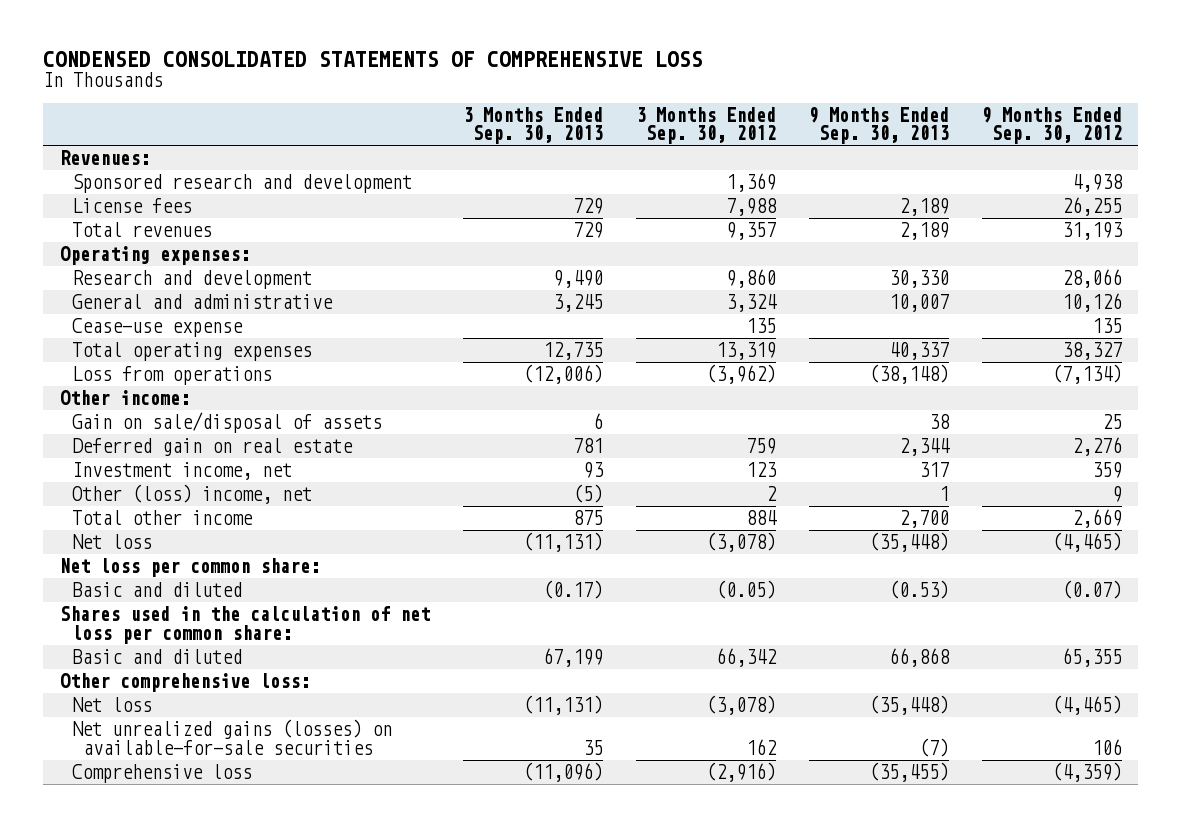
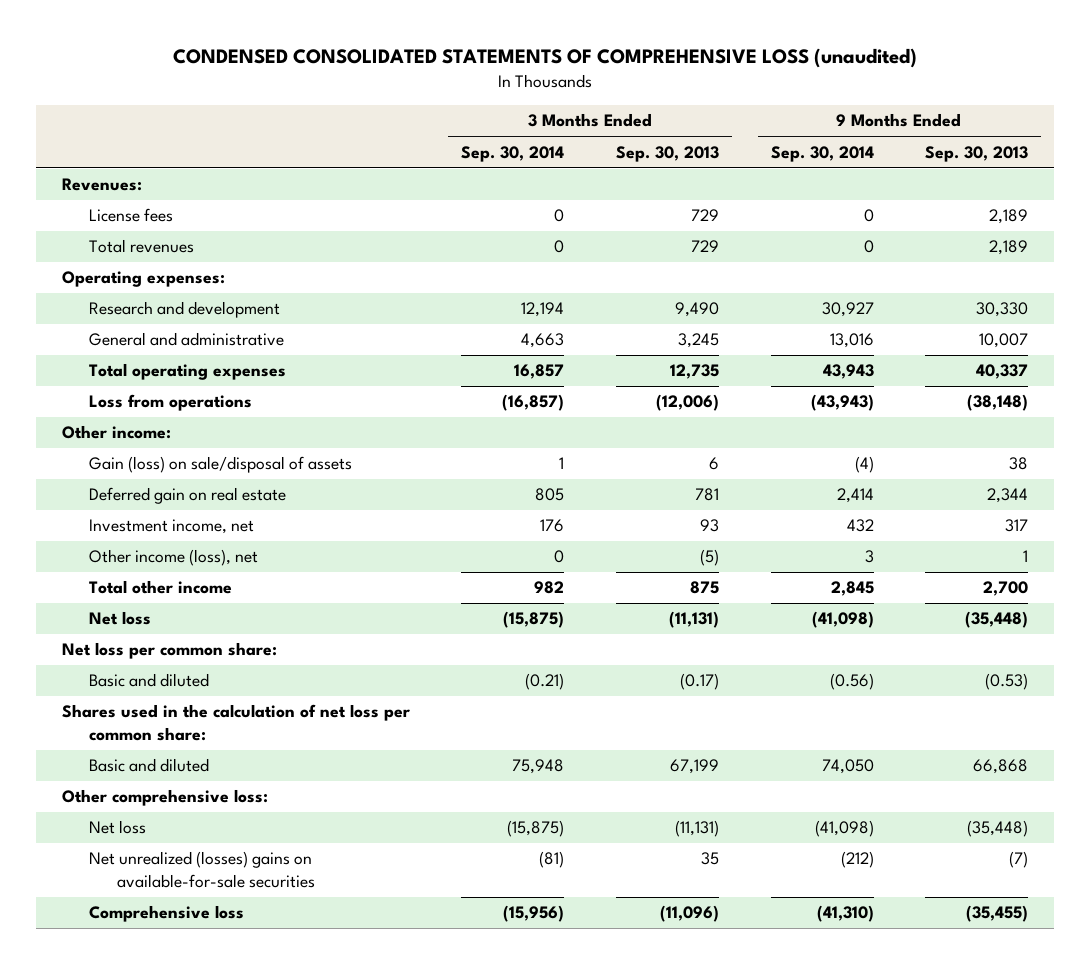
- CONDENSED CONSOLIDATED STATEMENTS OF COMPREHENSIVE LOSS
+ CONDENSED CONSOLIDATED STATEMENTS OF COMPREHENSIVE LOSS (unaudited)
- | 3 Months Ended Sep. 30, 2013 | 3 Months Ended Sep. 30, 2012 | 9 Months Ended Sep. 30, 2013 | 9 Months Ended Sep. 30, 2012
+ | 3 Months Ended Sep. 30, 2014 | 3 Months Ended Sep. 30, 2013 | 9 Months Ended Sep. 30, 2014 | 9 Months Ended Sep. 30, 2013
- Sponsored research and development | | 1,369 | | 4,938
- Cease-use expense | | 135 | | 135
- Gain on sale/disposal of assets | 6 | | 38 | 25
+ Gain (loss) on sale/disposal of assets | 1 | 6 | (4) | 38
- Other (loss) income, net | (5) | 2 | 1 | 9
+ Other income (loss), net | 0 | (5) | 3 | 1
- Net unrealized gains (losses) on available-for-sale securities | 35 | 162 | (7) | 106
+ Net unrealized (losses) gains on available-for-sale securities | (81) | 35 | (212) | (7)

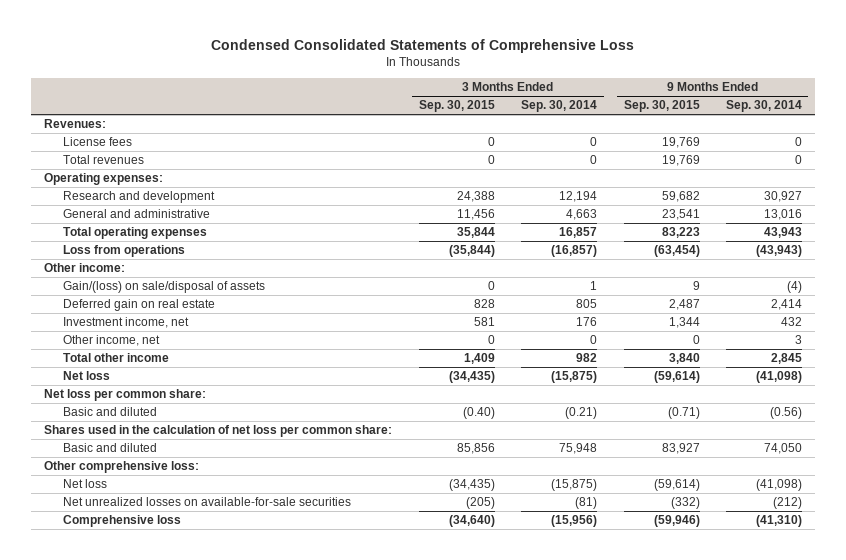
- CONDENSED CONSOLIDATED STATEMENTS OF COMPREHENSIVE LOSS (unaudited)
+ Condensed Consolidated Statements of Comprehensive Loss
- | 3 Months Ended Sep. 30, 2014 | 3 Months Ended Sep. 30, 2013 | 9 Months Ended Sep. 30, 2014 | 9 Months Ended Sep. 30, 2013
+ | 3 Months Ended Sep. 30, 2015 | 3 Months Ended Sep. 30, 2014 | 9 Months Ended Sep. 30, 2015 | 9 Months Ended Sep. 30, 2014
- Gain (loss) on sale/disposal of assets | 1 | 6 | (4) | 38
+ Gain/(loss) on sale/disposal of assets | 0 | 1 | 9 | (4)
- Other income (loss), net | 0 | (5) | 3 | 1
+ Other income, net | 0 | 0 | 0 | 3
- Net unrealized (losses) gains on available-for-sale securities | (81) | 35 | (212) | (7)
+ Net unrealized losses on available-for-sale securities | (205) | (81) | (332) | (212)

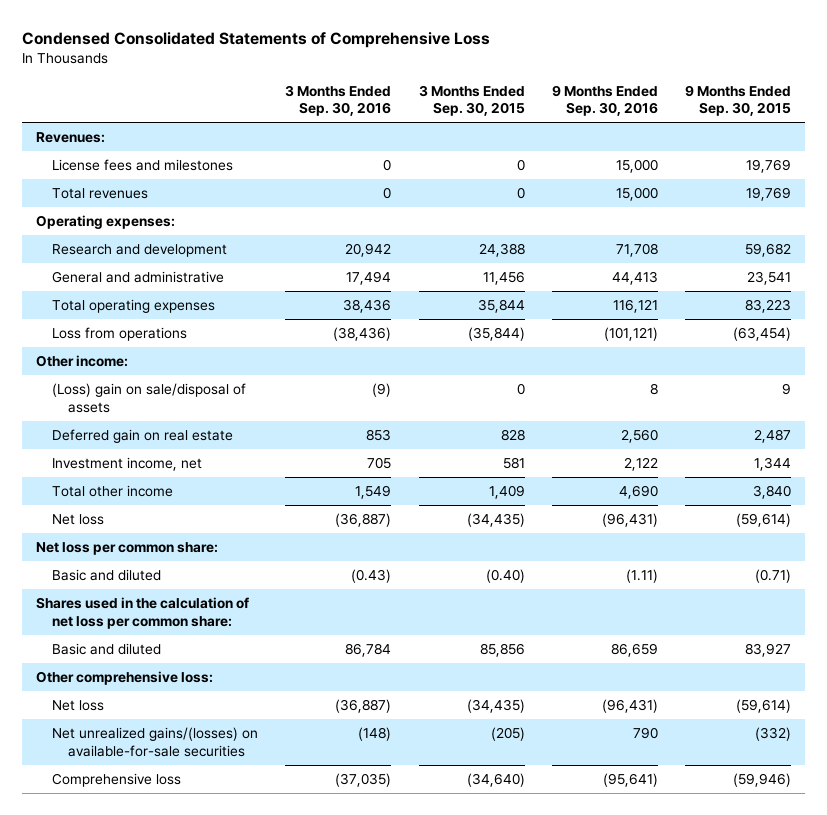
- | 3 Months Ended Sep. 30, 2015 | 3 Months Ended Sep. 30, 2014 | 9 Months Ended Sep. 30, 2015 | 9 Months Ended Sep. 30, 2014
+ | 3 Months Ended Sep. 30, 2016 | 3 Months Ended Sep. 30, 2015 | 9 Months Ended Sep. 30, 2016 | 9 Months Ended Sep. 30, 2015
- License fees | 0 | 0 | 19,769 | 0
+ License fees and milestones | 0 | 0 | 15,000 | 19,769
- Gain/(loss) on sale/disposal of assets | 0 | 1 | 9 | (4)
+ (Loss) gain on sale/disposal of assets | (9) | 0 | 8 | 9
- Other income, net | 0 | 0 | 0 | 3
- Net unrealized losses on available-for-sale securities | (205) | (81) | (332) | (212)
+ Net unrealized gains/(losses) on available-for-sale securities | (148) | (205) | 790 | (332)

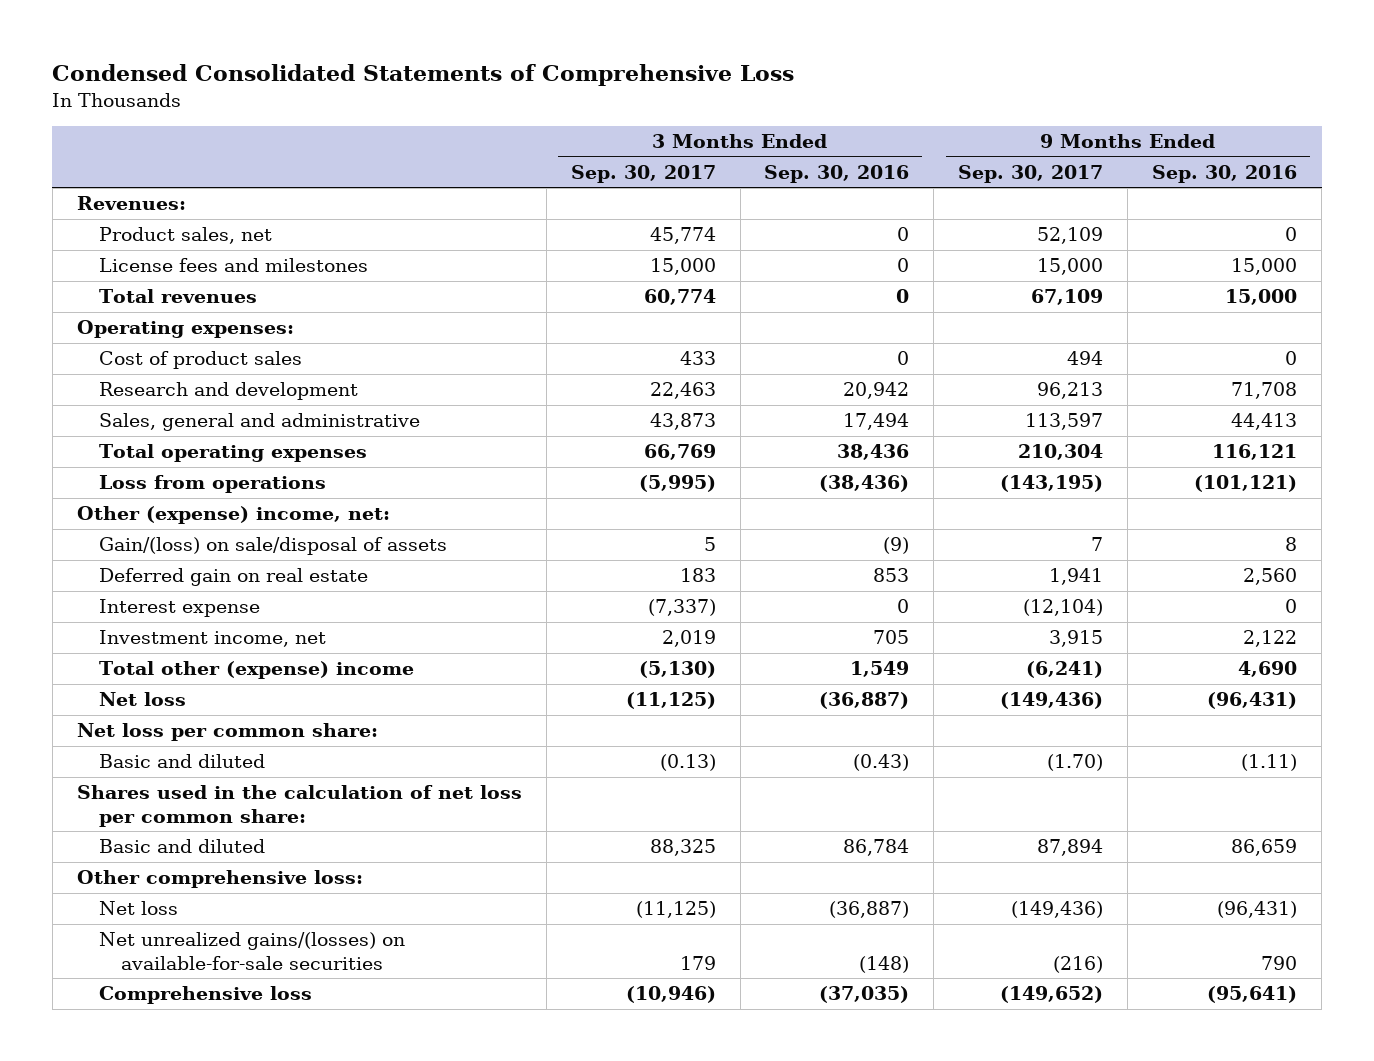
- | 3 Months Ended Sep. 30, 2016 | 3 Months Ended Sep. 30, 2015 | 9 Months Ended Sep. 30, 2016 | 9 Months Ended Sep. 30, 2015
+ | 3 Months Ended Sep. 30, 2017 | 3 Months Ended Sep. 30, 2016 | 9 Months Ended Sep. 30, 2017 | 9 Months Ended Sep. 30, 2016
+ Product sales, net | 45,774 | 0 | 52,109 | 0
+ Cost of product sales | 433 | 0 | 494 | 0
- General and administrative | 17,494 | 11,456 | 44,413 | 23,541
+ Sales, general and administrative | 43,873 | 17,494 | 113,597 | 44,413
- Other income:
- (Loss) gain on sale/disposal of assets | (9) | 0 | 8 | 9
+ Other (expense) income, net:
+ Gain/(loss) on sale/disposal of assets | 5 | (9) | 7 | 8
+ Interest expense | (7,337) | 0 | (12,104) | 0
- Total other income | 1,549 | 1,409 | 4,690 | 3,840
+ Total other (expense) income | (5,130) | 1,549 | (6,241) | 4,690

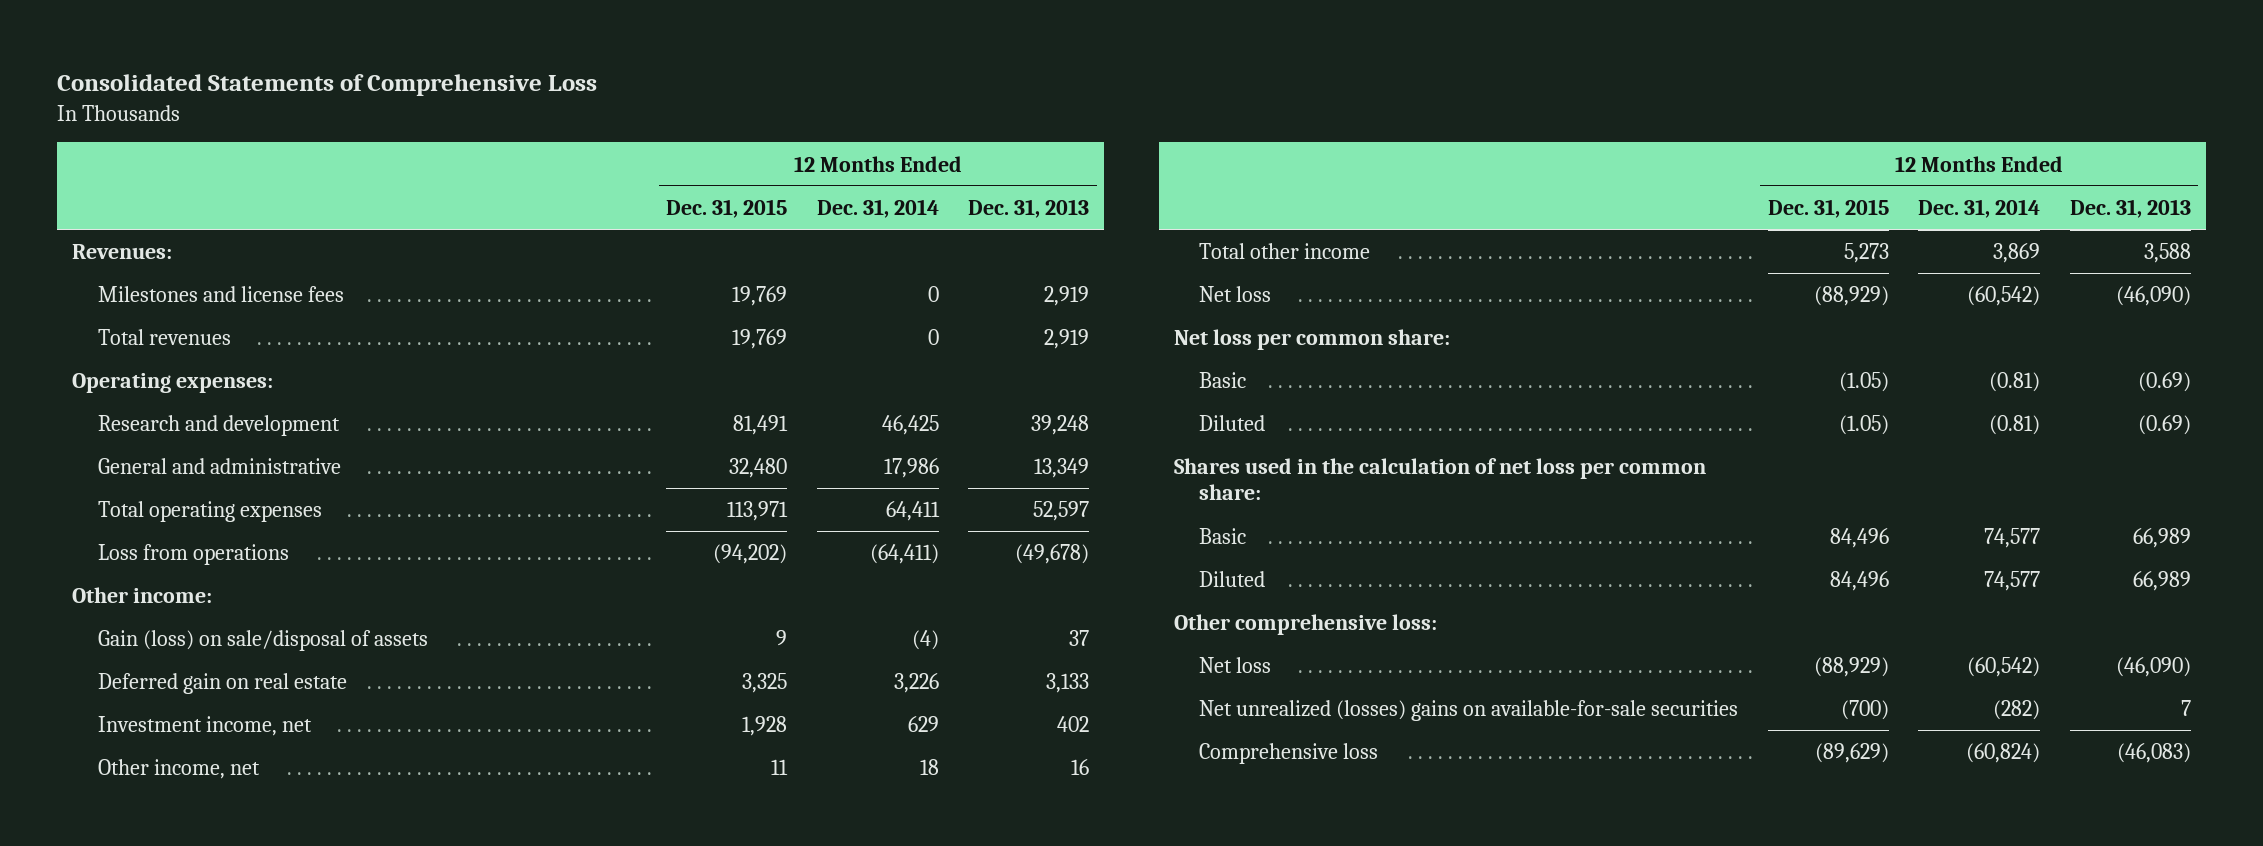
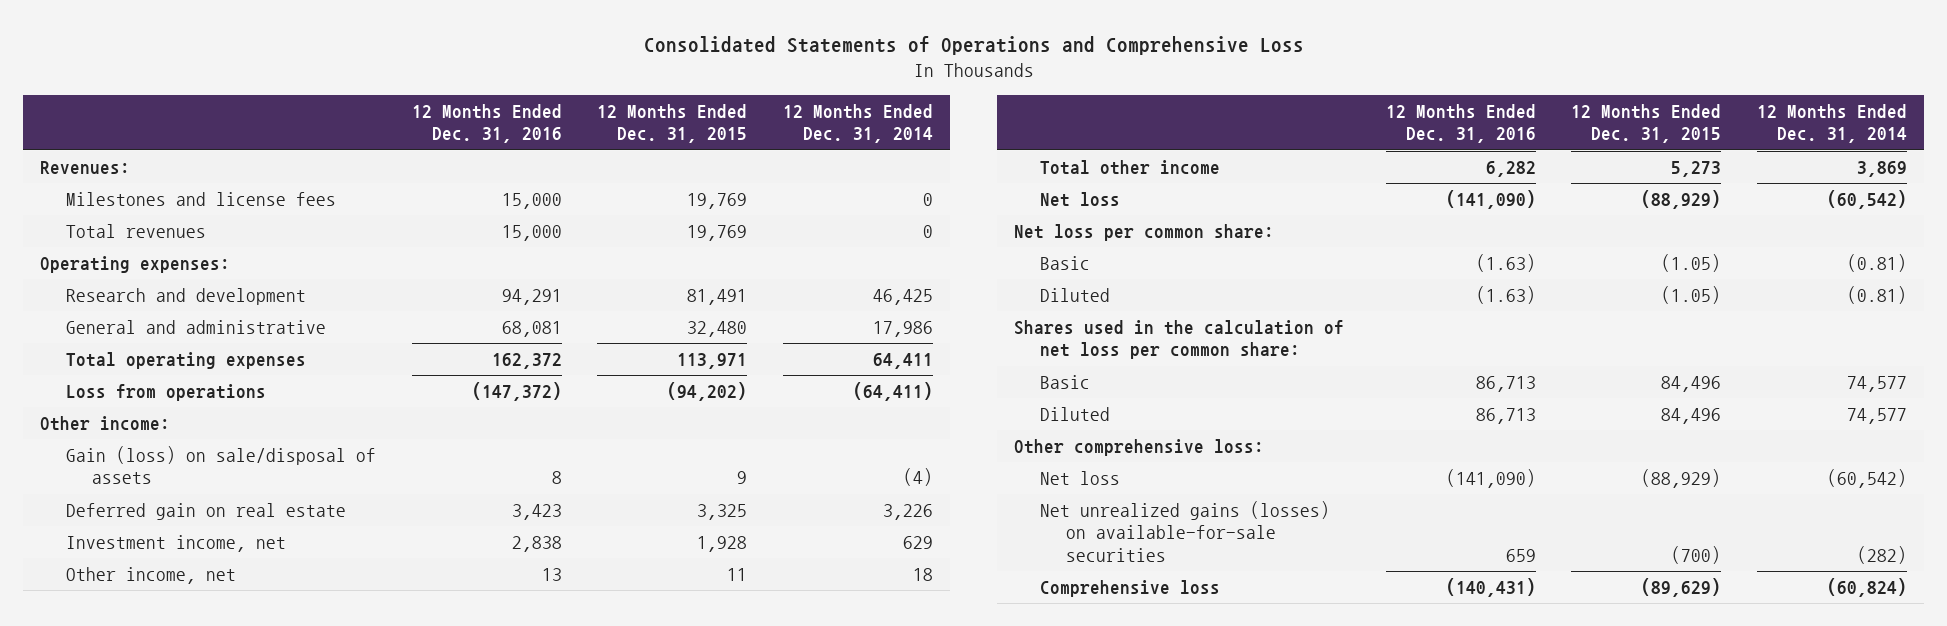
- Consolidated Statements of Comprehensive Loss
+ Consolidated Statements of Operations and Comprehensive Loss
- | 12 Months Ended Dec. 31, 2015 | 12 Months Ended Dec. 31, 2014 | 12 Months Ended Dec. 31, 2013
+ | 12 Months Ended Dec. 31, 2016 | 12 Months Ended Dec. 31, 2015 | 12 Months Ended Dec. 31, 2014
- Net unrealized (losses) gains on available-for-sale securities | (700) | (282) | 7
+ Net unrealized gains (losses) on available-for-sale securities | 659 | (700) | (282)

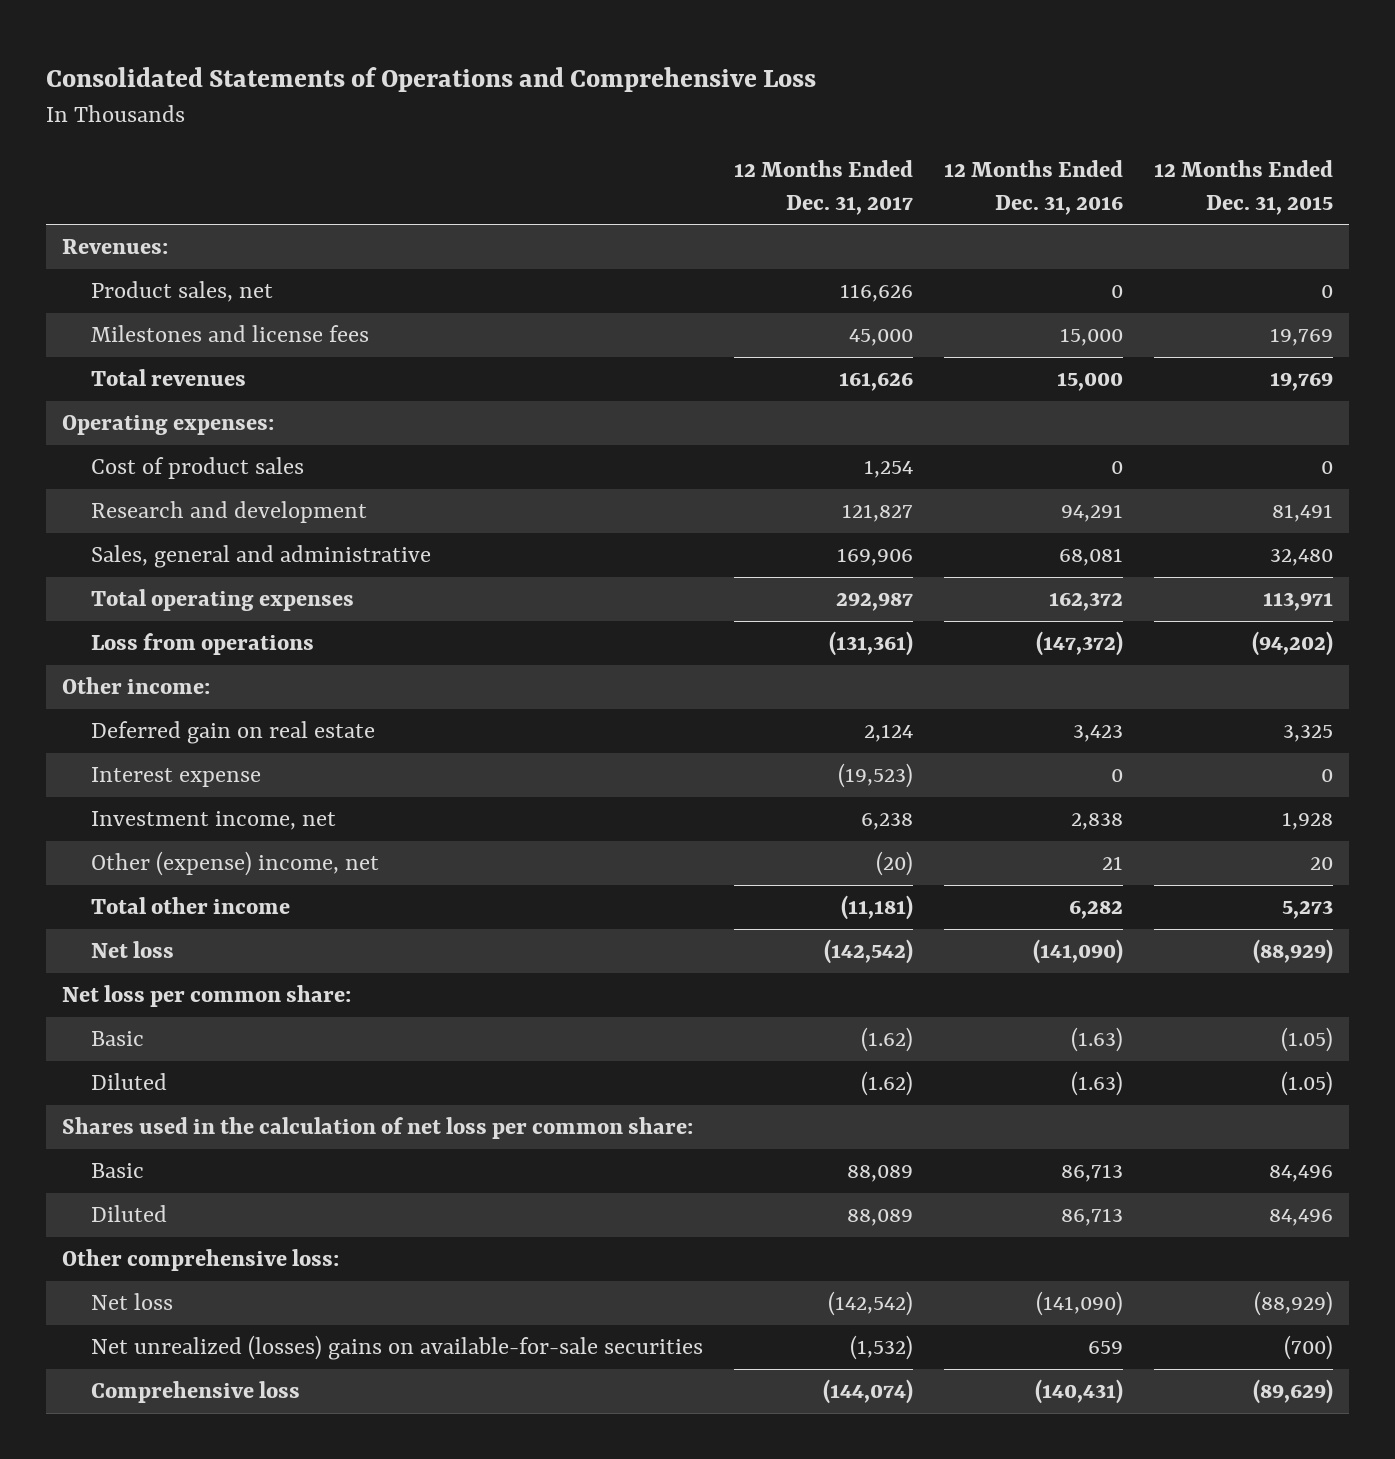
- | 12 Months Ended Dec. 31, 2016 | 12 Months Ended Dec. 31, 2015 | 12 Months Ended Dec. 31, 2014
+ | 12 Months Ended Dec. 31, 2017 | 12 Months Ended Dec. 31, 2016 | 12 Months Ended Dec. 31, 2015
+ Product sales, net | 116,626 | 0 | 0
+ Cost of product sales | 1,254 | 0 | 0
- General and administrative | 68,081 | 32,480 | 17,986
+ Sales, general and administrative | 169,906 | 68,081 | 32,480
- Gain (loss) on sale/disposal of assets | 8 | 9 | (4)
+ Interest expense | (19,523) | 0 | 0
- Other income, net | 13 | 11 | 18
+ Other (expense) income, net | (20) | 21 | 20
- Net unrealized gains (losses) on available-for-sale securities | 659 | (700) | (282)
+ Net unrealized (losses) gains on available-for-sale securities | (1,532) | 659 | (700)

